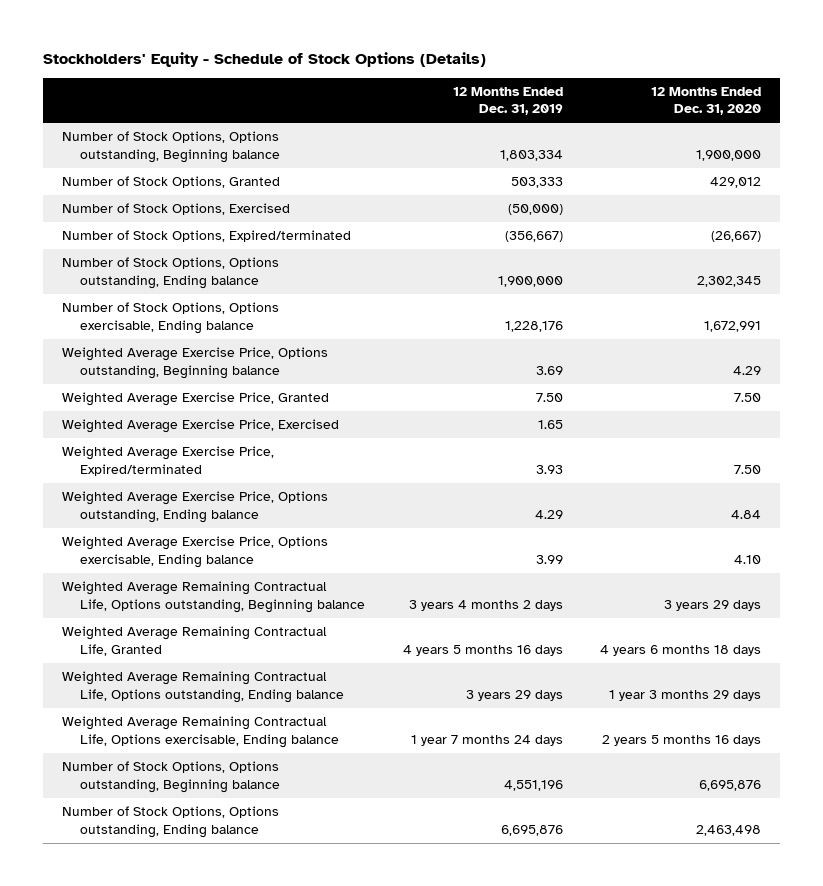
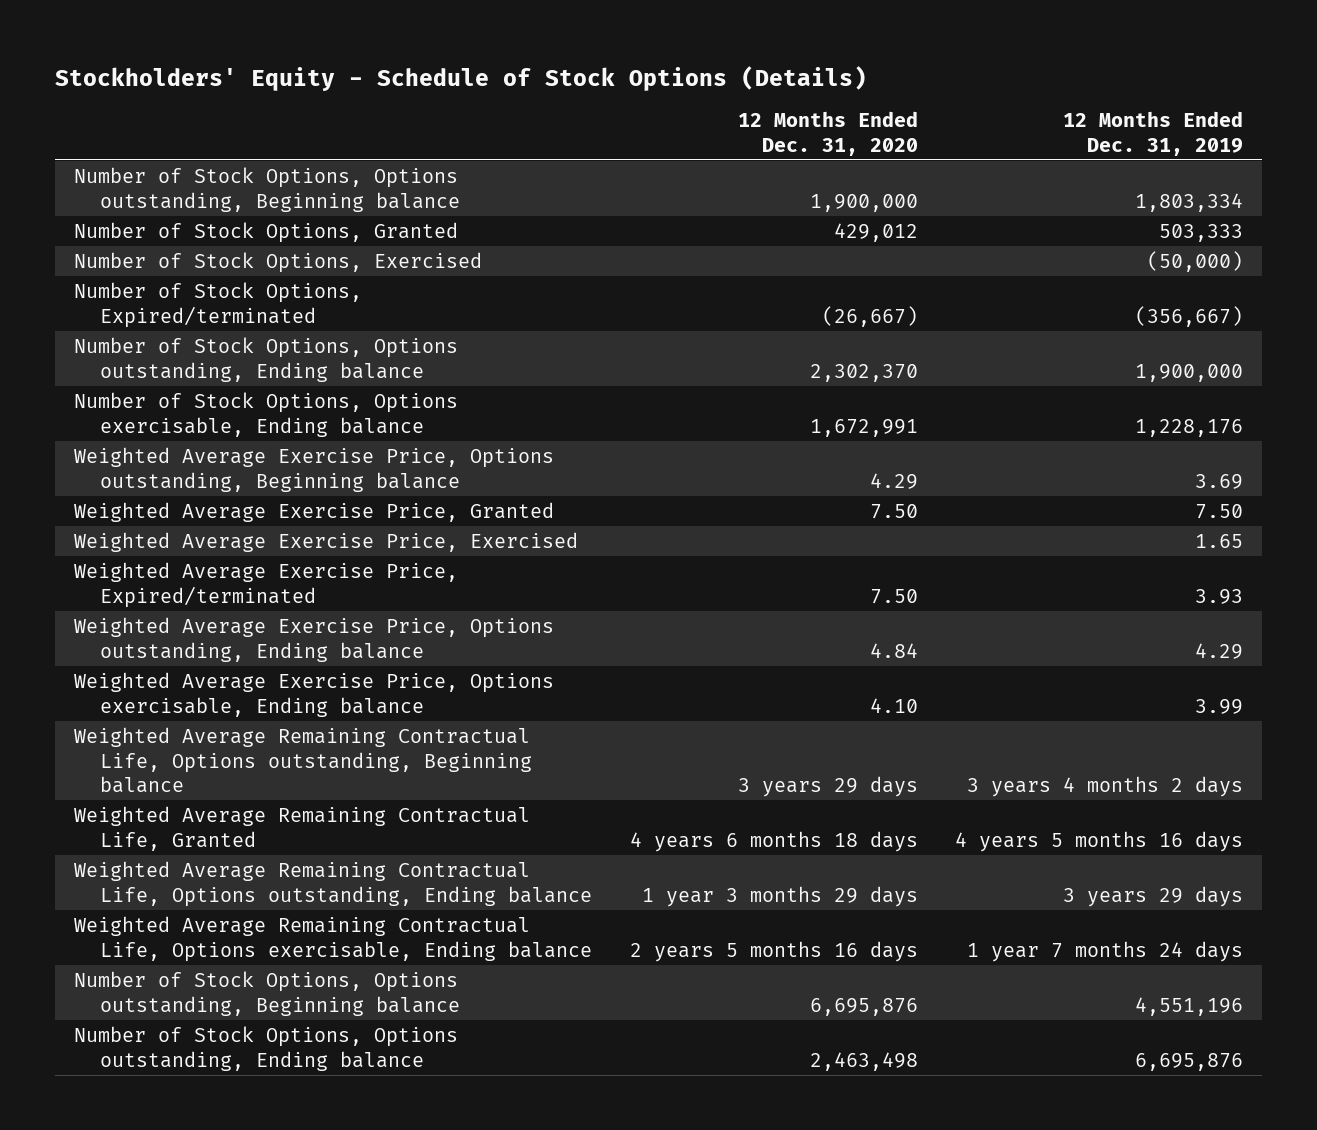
- | 12 Months Ended Dec. 31, 2019 | 12 Months Ended Dec. 31, 2020
+ | 12 Months Ended Dec. 31, 2020 | 12 Months Ended Dec. 31, 2019
- Number of Stock Options, Options outstanding, Ending balance | 1,900,000 | 2,302,345
+ Number of Stock Options, Options outstanding, Ending balance | 2,302,370 | 1,900,000

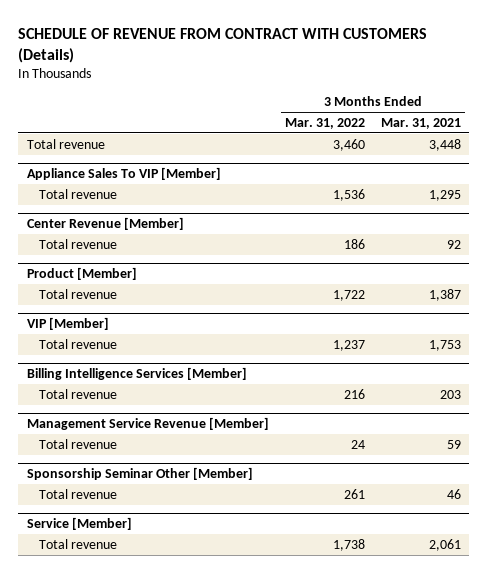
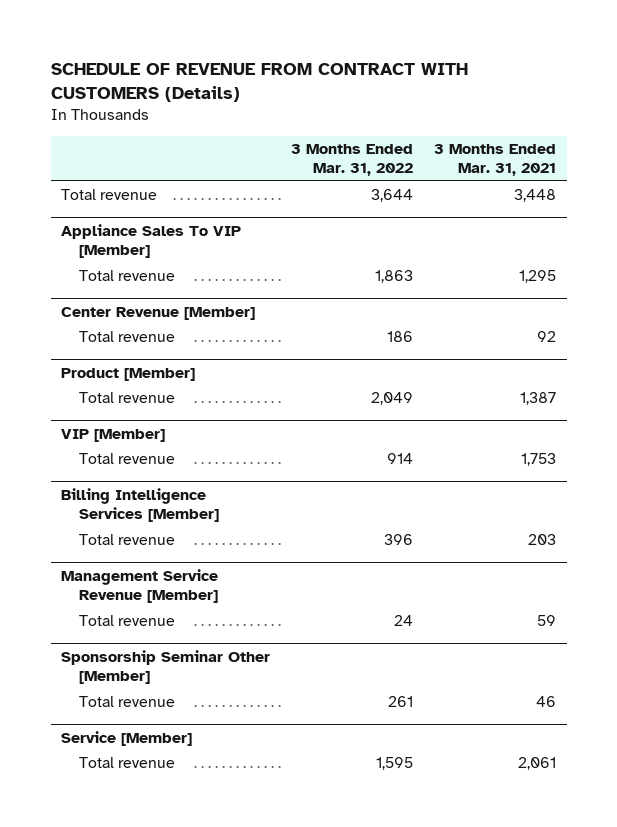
- Total revenue | 3,460 | 3,448
+ Total revenue | 3,644 | 3,448
@ Appliance Sales To VIP [Member]
- Total revenue | 1,536 | 1,295
+ Total revenue | 1,863 | 1,295
@ Product [Member]
- Total revenue | 1,722 | 1,387
+ Total revenue | 2,049 | 1,387
@ VIP [Member]
- Total revenue | 1,237 | 1,753
+ Total revenue | 914 | 1,753
@ Billing Intelligence Services [Member]
- Total revenue | 216 | 203
+ Total revenue | 396 | 203
@ Service [Member]
- Total revenue | 1,738 | 2,061
+ Total revenue | 1,595 | 2,061

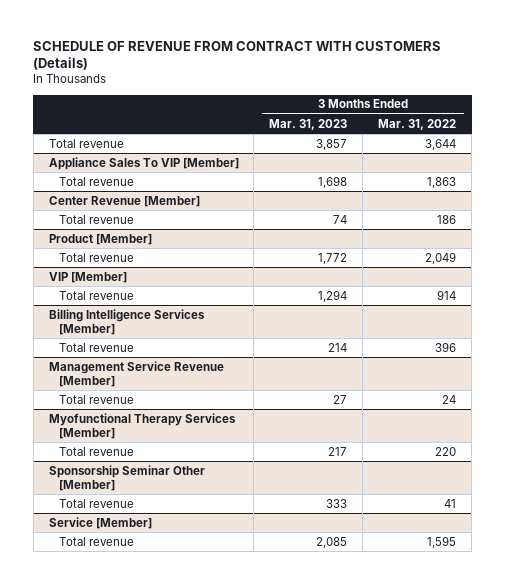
- | 3 Months Ended Mar. 31, 2022 | 3 Months Ended Mar. 31, 2021
+ | 3 Months Ended Mar. 31, 2023 | 3 Months Ended Mar. 31, 2022
+ Myofunctional Therapy Services [Member]
+ Total revenue | 217 | 220
@ Sponsorship Seminar Other [Member]
- Total revenue | 261 | 46
+ Total revenue | 333 | 41

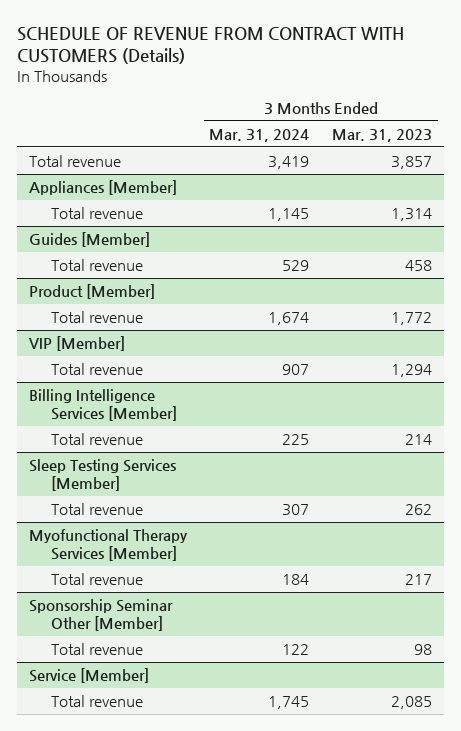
- | 3 Months Ended Mar. 31, 2023 | 3 Months Ended Mar. 31, 2022
+ | 3 Months Ended Mar. 31, 2024 | 3 Months Ended Mar. 31, 2023
- Appliance Sales To VIP [Member]
- Total revenue | 1,698 | 1,863
- Center Revenue [Member]
- Total revenue | 74 | 186
+ Appliances [Member]
+ Total revenue | 1,145 | 1,314
+ Guides [Member]
+ Total revenue | 529 | 458
- Management Service Revenue [Member]
- Total revenue | 27 | 24
+ Sleep Testing Services [Member]
+ Total revenue | 307 | 262
@ Sponsorship Seminar Other [Member]
- Total revenue | 333 | 41
+ Total revenue | 122 | 98

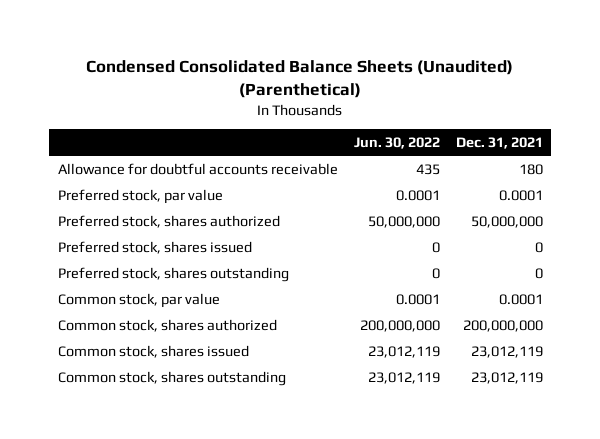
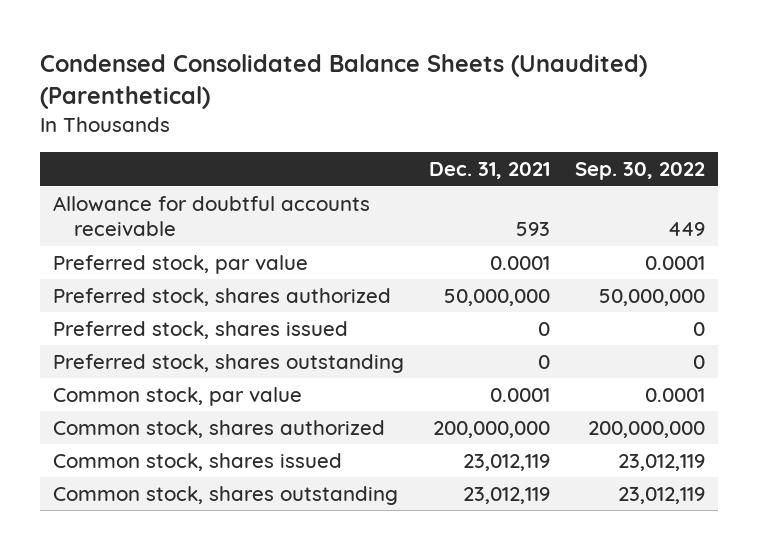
- | Jun. 30, 2022 | Dec. 31, 2021
+ | Dec. 31, 2021 | Sep. 30, 2022
- Allowance for doubtful accounts receivable | 435 | 180
+ Allowance for doubtful accounts receivable | 593 | 449

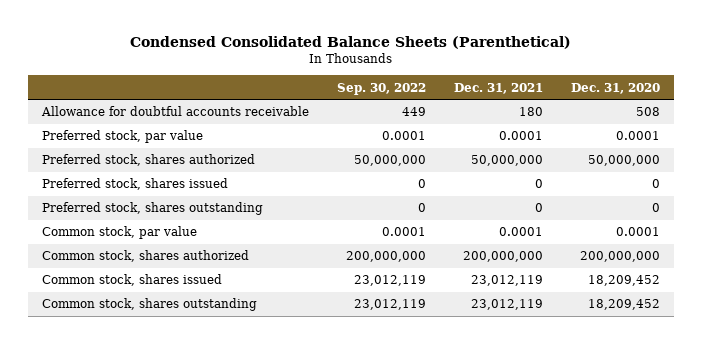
- Condensed Consolidated Balance Sheets (Unaudited) (Parenthetical)
+ Condensed Consolidated Balance Sheets (Parenthetical)
- | Dec. 31, 2021 | Sep. 30, 2022
+ | Sep. 30, 2022 | Dec. 31, 2021 | Dec. 31, 2020
- Allowance for doubtful accounts receivable | 593 | 449
+ Allowance for doubtful accounts receivable | 449 | 180 | 508

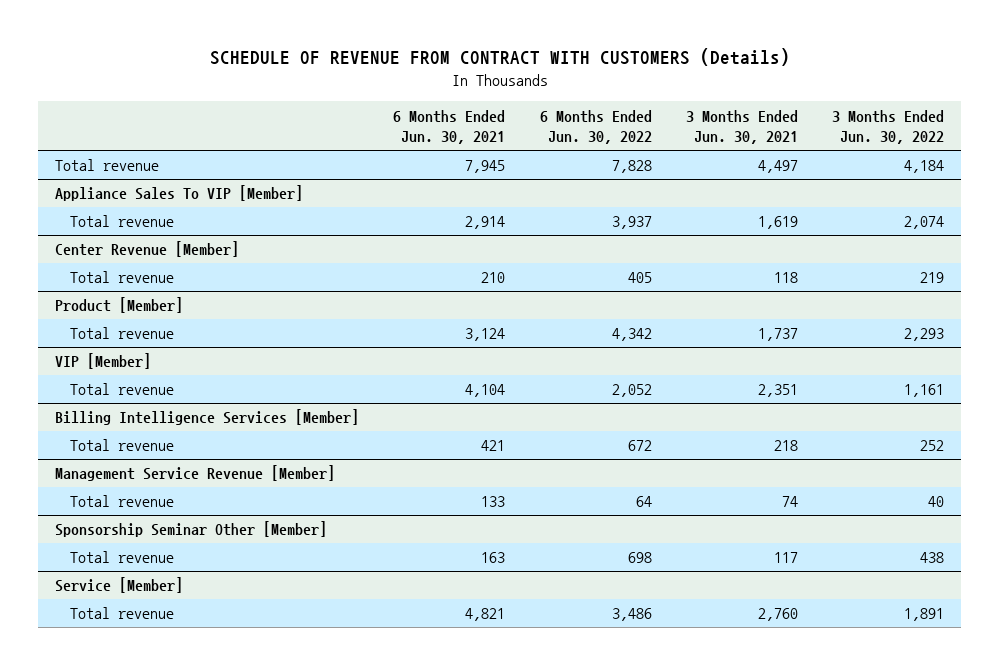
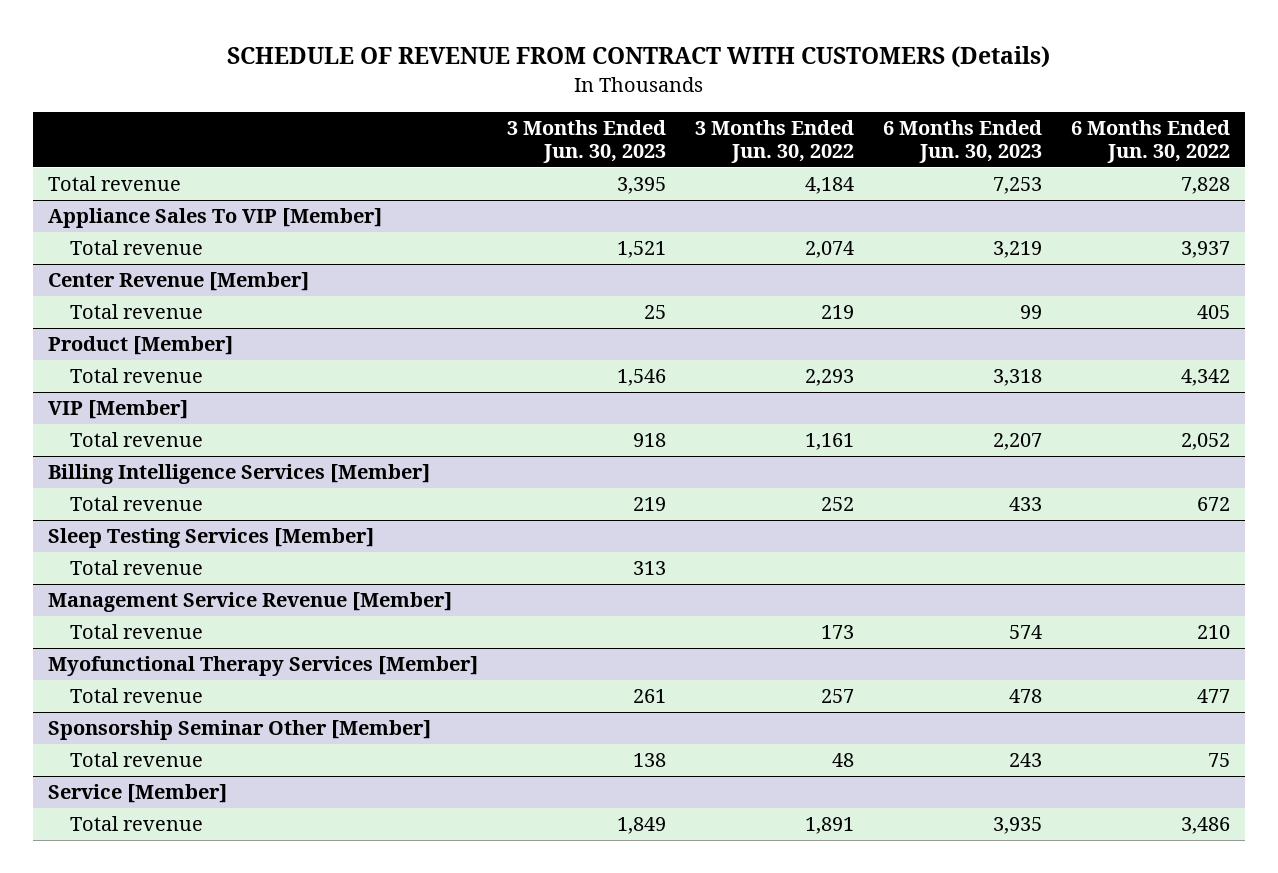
- | 6 Months Ended Jun. 30, 2021 | 6 Months Ended Jun. 30, 2022 | 3 Months Ended Jun. 30, 2021 | 3 Months Ended Jun. 30, 2022
+ | 3 Months Ended Jun. 30, 2023 | 3 Months Ended Jun. 30, 2022 | 6 Months Ended Jun. 30, 2023 | 6 Months Ended Jun. 30, 2022
+ Sleep Testing Services [Member]
+ Total revenue | 313 | | |
@ Management Service Revenue [Member]
- Total revenue | 133 | 64 | 74 | 40
+ Total revenue | | 173 | 574 | 210
+ Myofunctional Therapy Services [Member]
+ Total revenue | 261 | 257 | 478 | 477
@ Sponsorship Seminar Other [Member]
- Total revenue | 163 | 698 | 117 | 438
+ Total revenue | 138 | 48 | 243 | 75

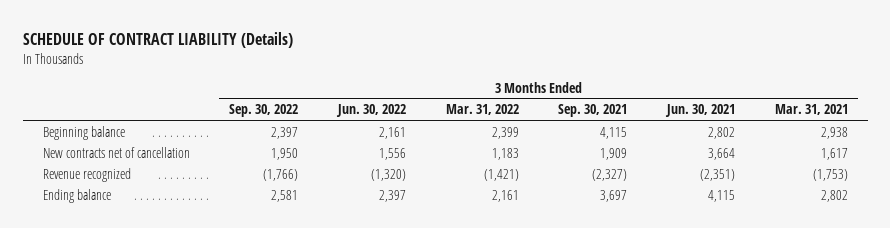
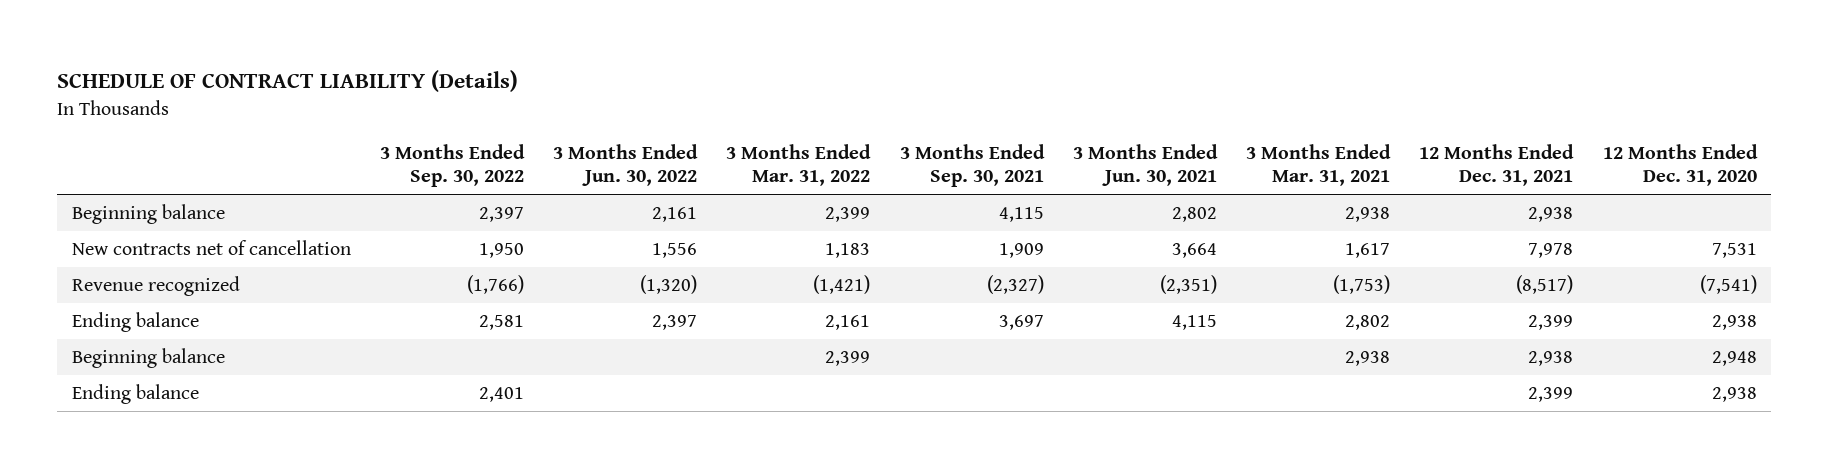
- | 3 Months Ended Sep. 30, 2022 | 3 Months Ended Jun. 30, 2022 | 3 Months Ended Mar. 31, 2022 | 3 Months Ended Sep. 30, 2021 | 3 Months Ended Jun. 30, 2021 | 3 Months Ended Mar. 31, 2021
+ | 3 Months Ended Sep. 30, 2022 | 3 Months Ended Jun. 30, 2022 | 3 Months Ended Mar. 31, 2022 | 3 Months Ended Sep. 30, 2021 | 3 Months Ended Jun. 30, 2021 | 3 Months Ended Mar. 31, 2021 | 12 Months Ended Dec. 31, 2021 | 12 Months Ended Dec. 31, 2020
+ Beginning balance | | | 2,399 | | | 2,938 | 2,938 | 2,948
+ Ending balance | 2,401 | | | | | | 2,399 | 2,938

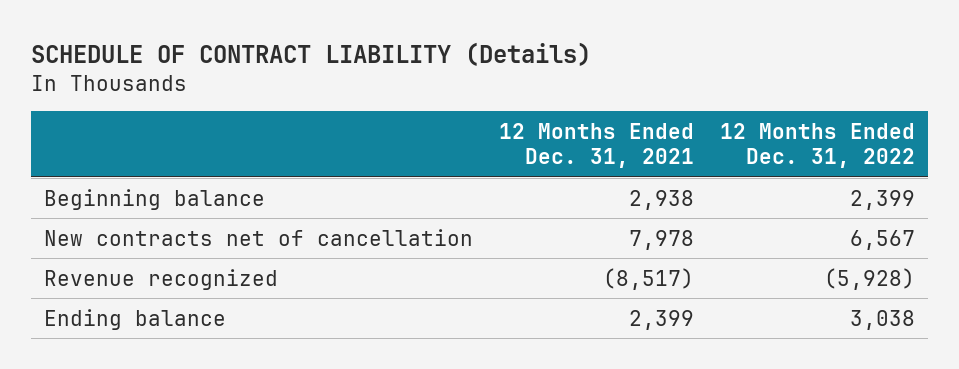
- | 3 Months Ended Sep. 30, 2022 | 3 Months Ended Jun. 30, 2022 | 3 Months Ended Mar. 31, 2022 | 3 Months Ended Sep. 30, 2021 | 3 Months Ended Jun. 30, 2021 | 3 Months Ended Mar. 31, 2021 | 12 Months Ended Dec. 31, 2021 | 12 Months Ended Dec. 31, 2020
+ | 12 Months Ended Dec. 31, 2021 | 12 Months Ended Dec. 31, 2022
- Beginning balance | | | 2,399 | | | 2,938 | 2,938 | 2,948
- Ending balance | 2,401 | | | | | | 2,399 | 2,938

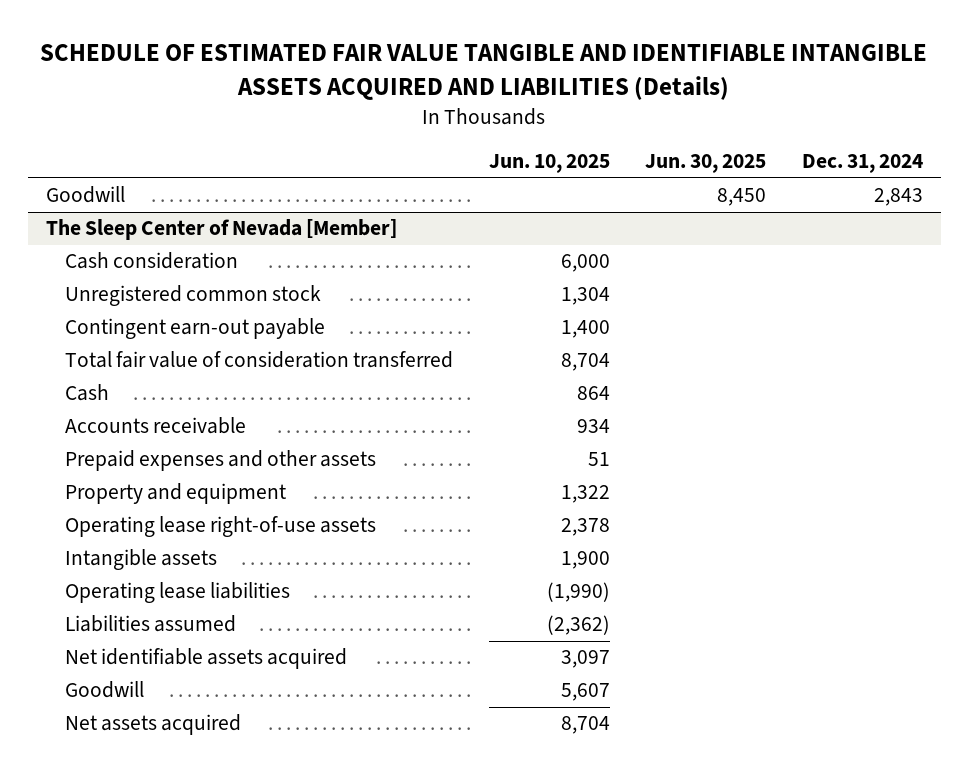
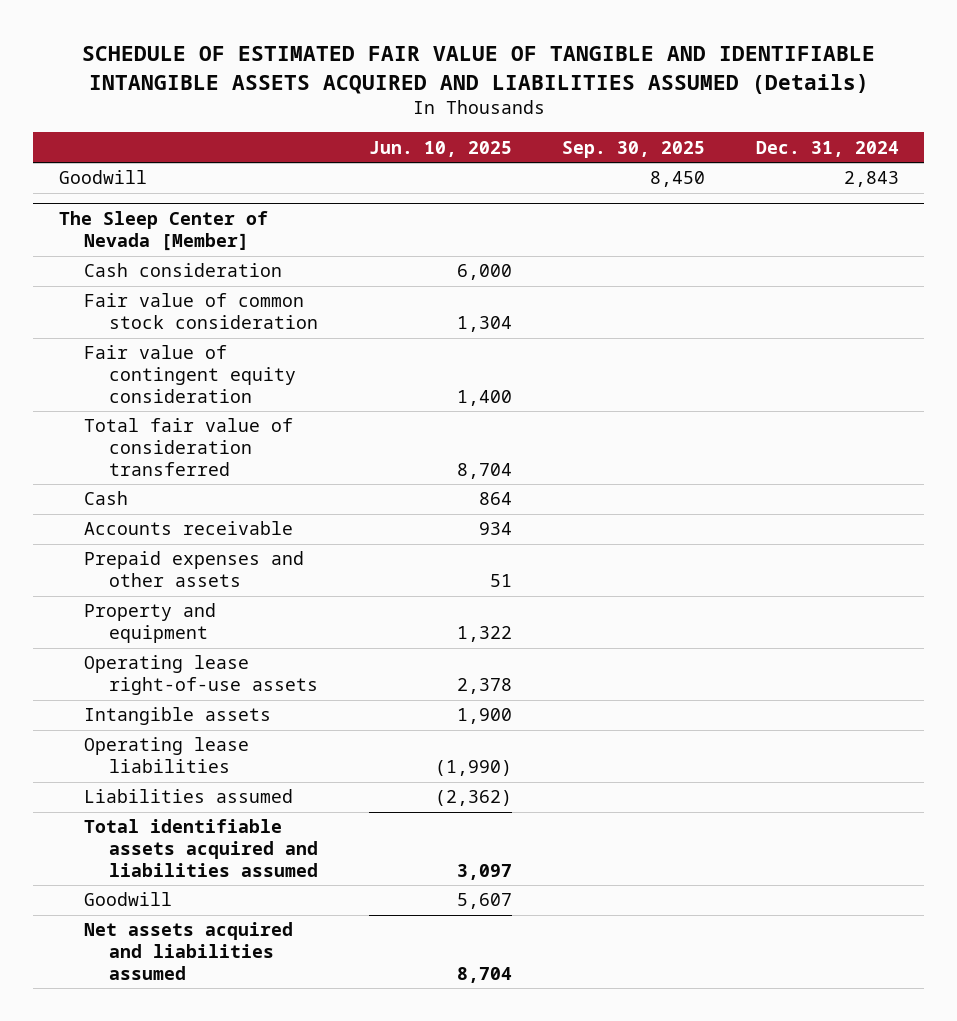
- SCHEDULE OF ESTIMATED FAIR VALUE TANGIBLE AND IDENTIFIABLE INTANGIBLE ASSETS ACQUIRED AND LIABILITIES (Details)
+ SCHEDULE OF ESTIMATED FAIR VALUE OF TANGIBLE AND IDENTIFIABLE INTANGIBLE ASSETS ACQUIRED AND LIABILITIES ASSUMED (Details)
- | Jun. 10, 2025 | Jun. 30, 2025 | Dec. 31, 2024
+ | Jun. 10, 2025 | Sep. 30, 2025 | Dec. 31, 2024
@ The Sleep Center of Nevada [Member]
- Unregistered common stock | 1,304 | |
- Contingent earn-out payable | 1,400 | |
+ Fair value of common stock consideration | 1,304 | |
+ Fair value of contingent equity consideration | 1,400 | |
- Net identifiable assets acquired | 3,097 | |
+ Total identifiable assets acquired and liabilities assumed | 3,097 | |
- Net assets acquired | 8,704 | |
+ Net assets acquired and liabilities assumed | 8,704 | |

